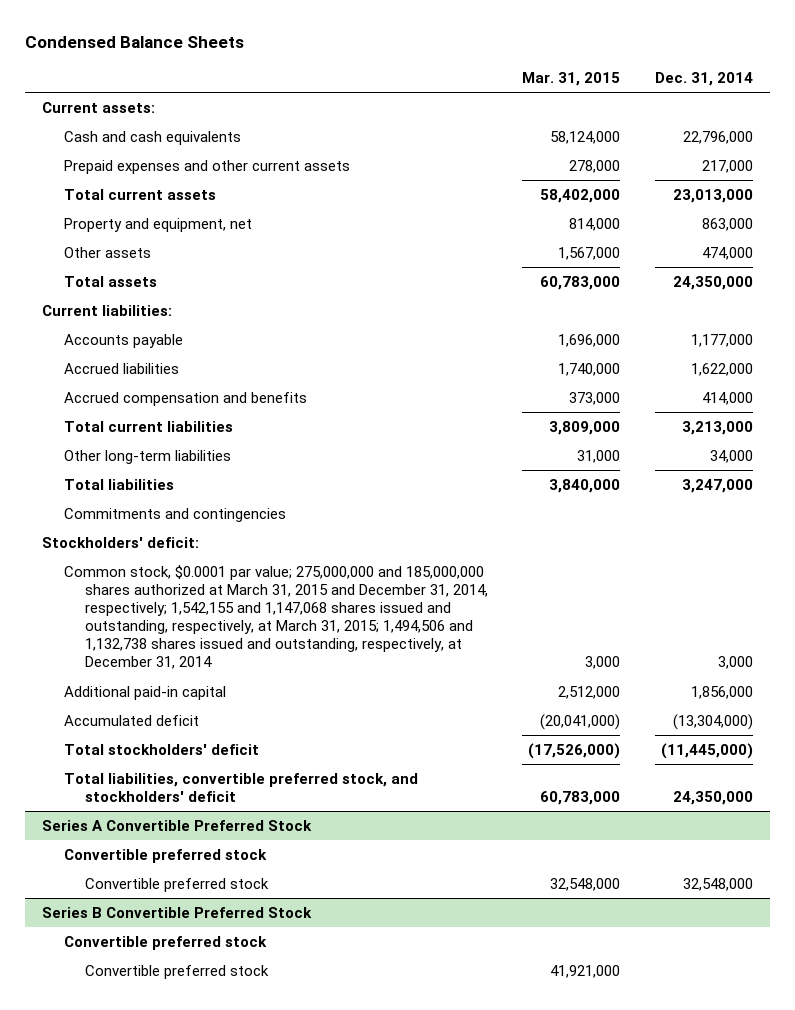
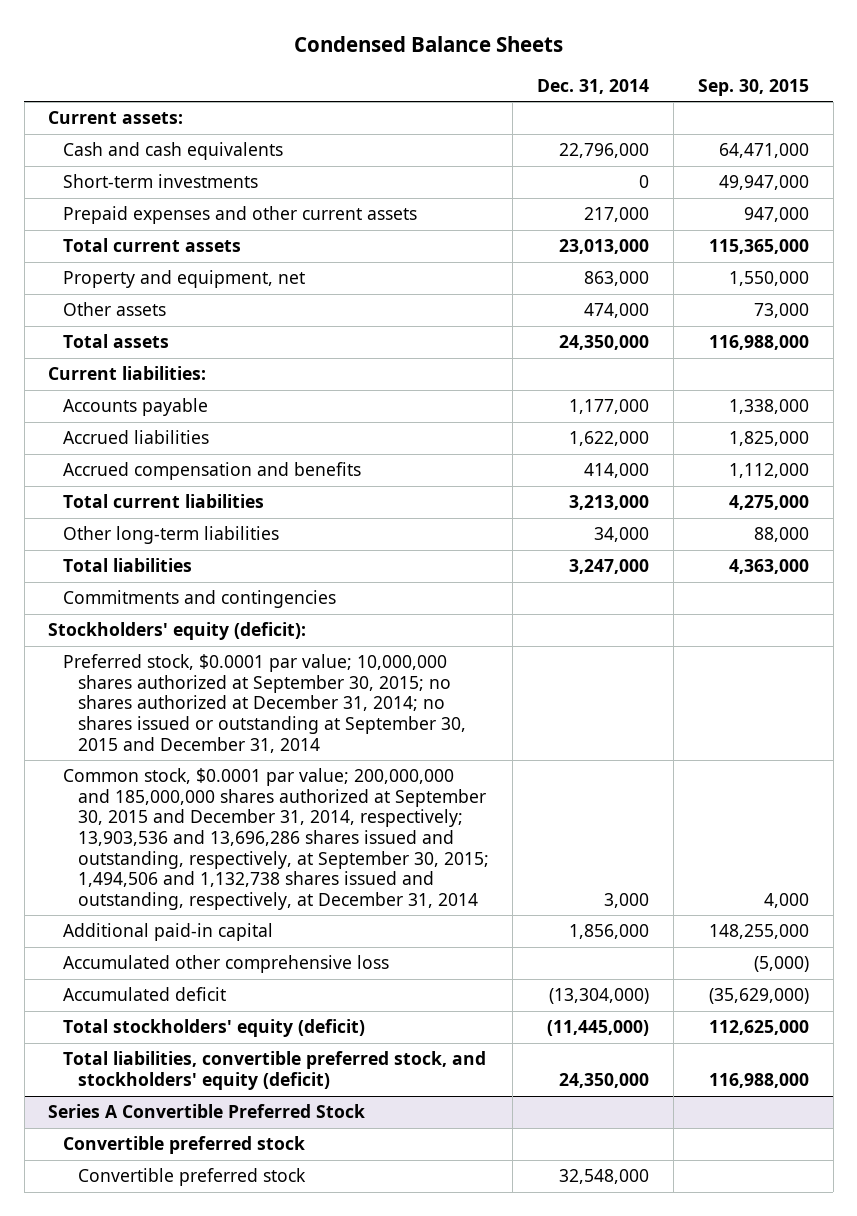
- | Mar. 31, 2015 | Dec. 31, 2014
+ | Dec. 31, 2014 | Sep. 30, 2015
+ Short-term investments | 0 | 49,947,000
- Stockholders' deficit:
- Common stock, $0.0001 par value; 275,000,000 and 185,000,000 shares authorized at March 31, 2015 and December 31, 2014, respectively; 1,542,155 and 1,147,068 shares issued and outstanding, respectively, at March 31, 2015; 1,494,506 and 1,132,738 shares issued and outstanding, respectively, at December 31, 2014 | 3,000 | 3,000
+ Stockholders' equity (deficit):
+ Preferred stock, $0.0001 par value; 10,000,000 shares authorized at September 30, 2015; no shares authorized at December 31, 2014; no shares issued or outstanding at September 30, 2015 and December 31, 2014
+ Common stock, $0.0001 par value; 200,000,000 and 185,000,000 shares authorized at September 30, 2015 and December 31, 2014, respectively; 13,903,536 and 13,696,286 shares issued and outstanding, respectively, at September 30, 2015; 1,494,506 and 1,132,738 shares issued and outstanding, respectively, at December 31, 2014 | 3,000 | 4,000
+ Accumulated other comprehensive loss | | (5,000)
- Total stockholders' deficit | (17,526,000) | (11,445,000)
- Total liabilities, convertible preferred stock, and stockholders' deficit | 60,783,000 | 24,350,000
+ Total stockholders' equity (deficit) | (11,445,000) | 112,625,000
+ Total liabilities, convertible preferred stock, and stockholders' equity (deficit) | 24,350,000 | 116,988,000
- Series B Convertible Preferred Stock
- Convertible preferred stock
- Convertible preferred stock | 41,921,000 |

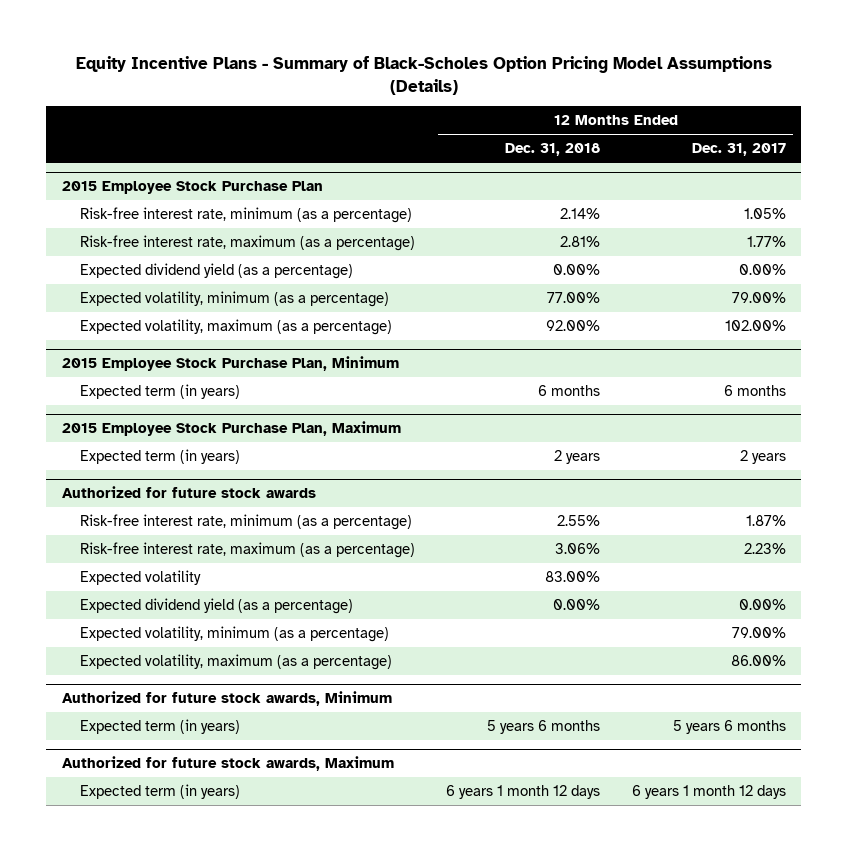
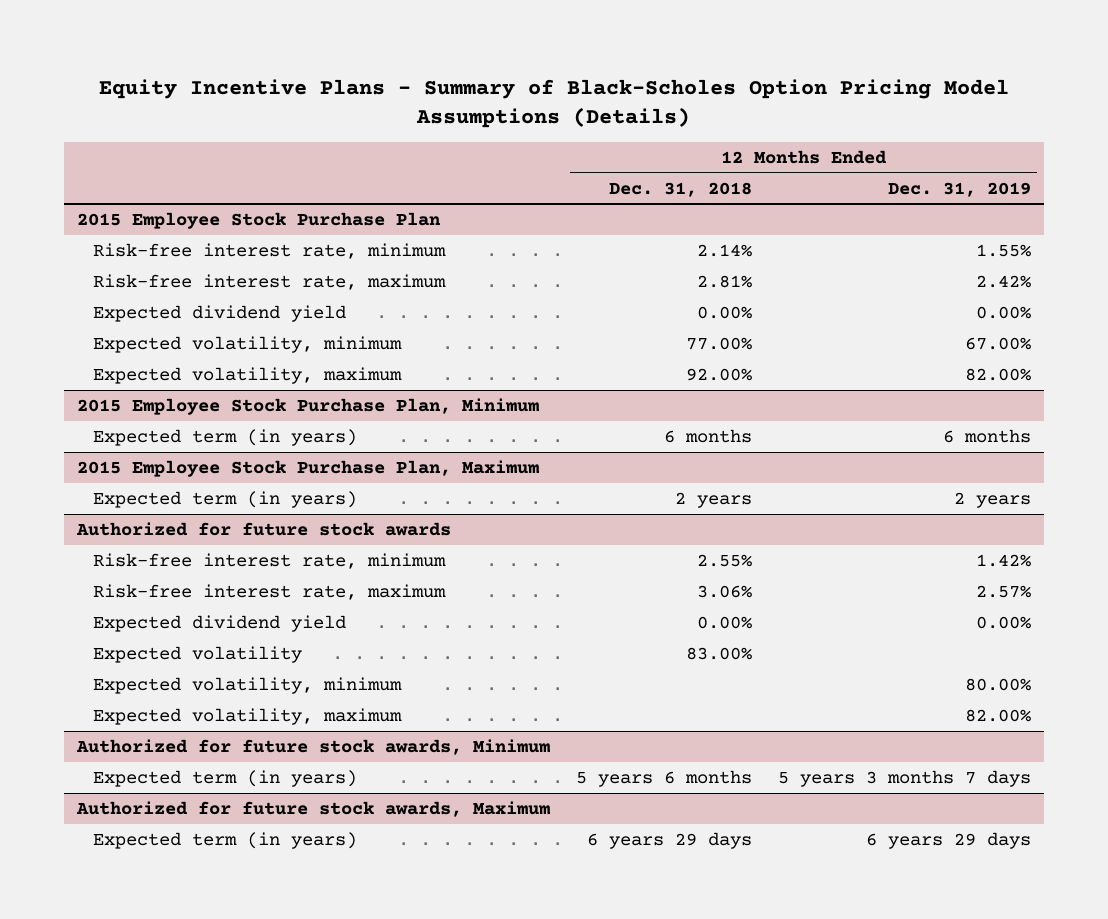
- | 12 Months Ended Dec. 31, 2018 | 12 Months Ended Dec. 31, 2017
+ | 12 Months Ended Dec. 31, 2018 | 12 Months Ended Dec. 31, 2019
@ 2015 Employee Stock Purchase Plan
- Risk-free interest rate, minimum (as a percentage) | 2.14% | 1.05%
- Risk-free interest rate, maximum (as a percentage) | 2.81% | 1.77%
- Expected dividend yield (as a percentage) | 0.00% | 0.00%
- Expected volatility, minimum (as a percentage) | 77.00% | 79.00%
- Expected volatility, maximum (as a percentage) | 92.00% | 102.00%
+ Risk-free interest rate, minimum | 2.14% | 1.55%
+ Risk-free interest rate, maximum | 2.81% | 2.42%
+ Expected dividend yield | 0.00% | 0.00%
+ Expected volatility, minimum | 77.00% | 67.00%
+ Expected volatility, maximum | 92.00% | 82.00%
@ Authorized for future stock awards
- Risk-free interest rate, minimum (as a percentage) | 2.55% | 1.87%
- Risk-free interest rate, maximum (as a percentage) | 3.06% | 2.23%
+ Risk-free interest rate, minimum | 2.55% | 1.42%
+ Risk-free interest rate, maximum | 3.06% | 2.57%
+ Expected dividend yield | 0.00% | 0.00%
- Expected dividend yield (as a percentage) | 0.00% | 0.00%
- Expected volatility, minimum (as a percentage) | | 79.00%
- Expected volatility, maximum (as a percentage) | | 86.00%
+ Expected volatility, minimum | | 80.00%
+ Expected volatility, maximum | | 82.00%
@ Authorized for future stock awards, Maximum
- Expected term (in years) | 6 years 1 month 12 days | 6 years 1 month 12 days
+ Expected term (in years) | 6 years 29 days | 6 years 29 days

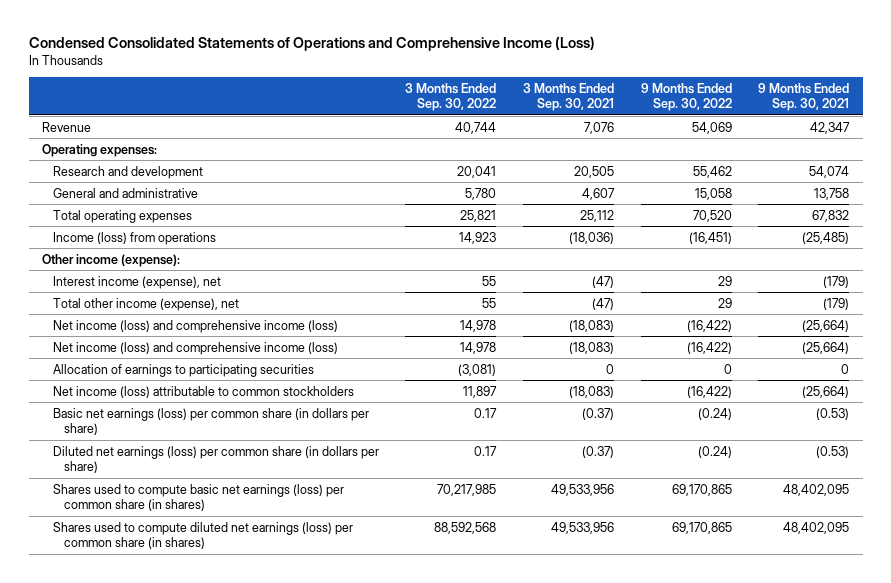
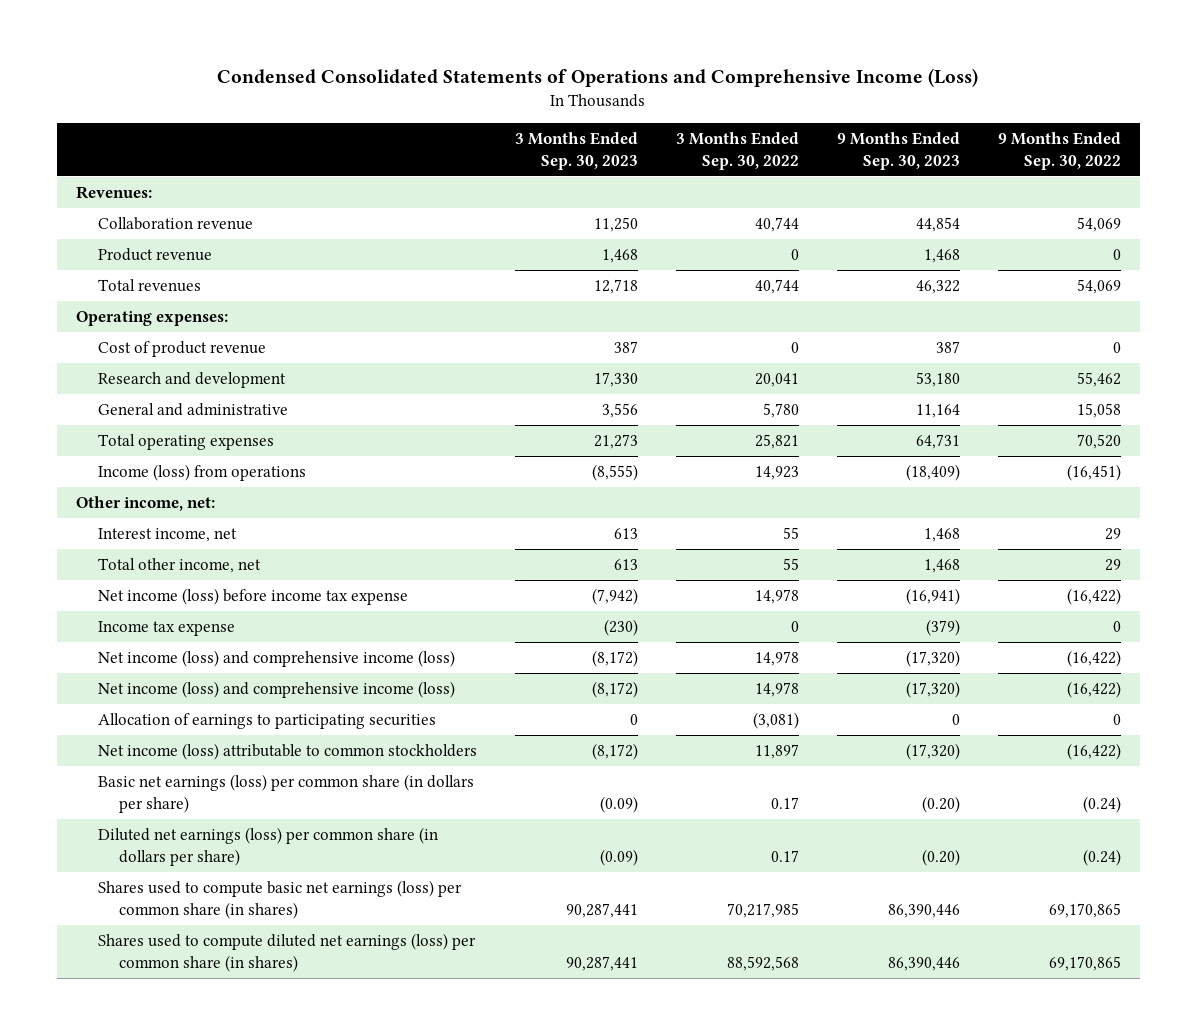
- | 3 Months Ended Sep. 30, 2022 | 3 Months Ended Sep. 30, 2021 | 9 Months Ended Sep. 30, 2022 | 9 Months Ended Sep. 30, 2021
+ | 3 Months Ended Sep. 30, 2023 | 3 Months Ended Sep. 30, 2022 | 9 Months Ended Sep. 30, 2023 | 9 Months Ended Sep. 30, 2022
- Revenue | 40,744 | 7,076 | 54,069 | 42,347
+ Revenues:
+ Collaboration revenue | 11,250 | 40,744 | 44,854 | 54,069
+ Product revenue | 1,468 | 0 | 1,468 | 0
+ Total revenues | 12,718 | 40,744 | 46,322 | 54,069
+ Cost of product revenue | 387 | 0 | 387 | 0
- Other income (expense):
- Interest income (expense), net | 55 | (47) | 29 | (179)
- Total other income (expense), net | 55 | (47) | 29 | (179)
+ Other income, net:
+ Interest income, net | 613 | 55 | 1,468 | 29
+ Total other income, net | 613 | 55 | 1,468 | 29
+ Net income (loss) before income tax expense | (7,942) | 14,978 | (16,941) | (16,422)
+ Income tax expense | (230) | 0 | (379) | 0

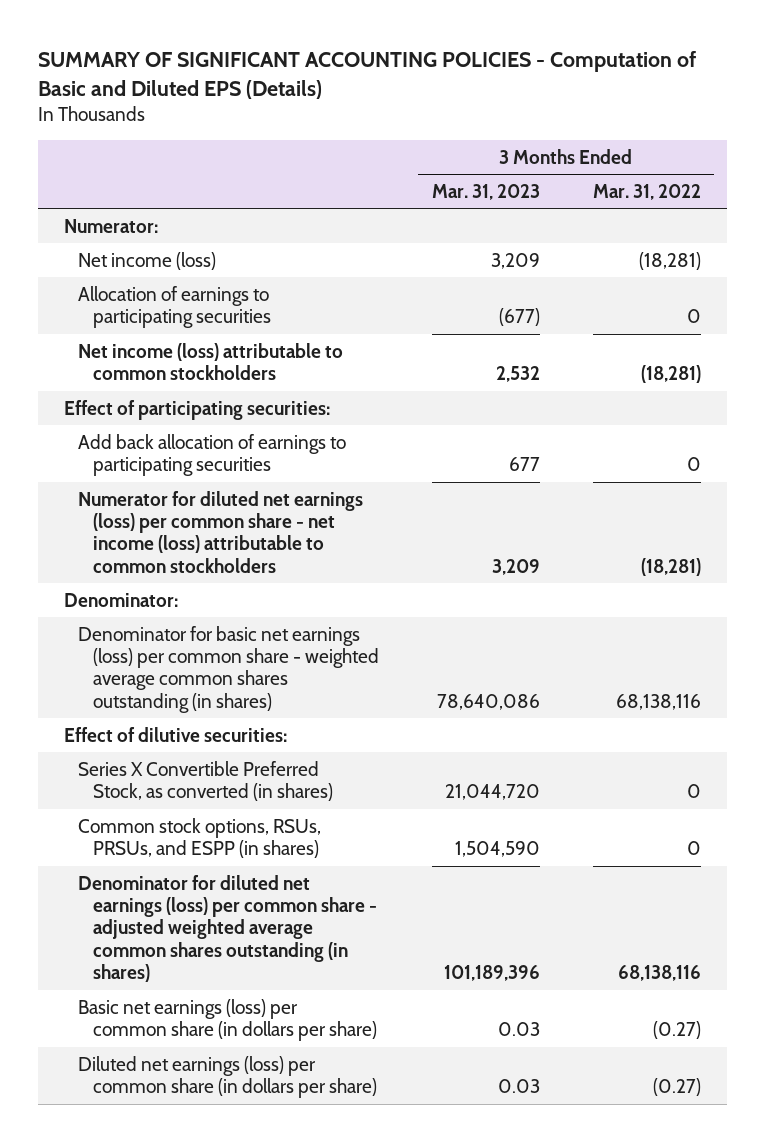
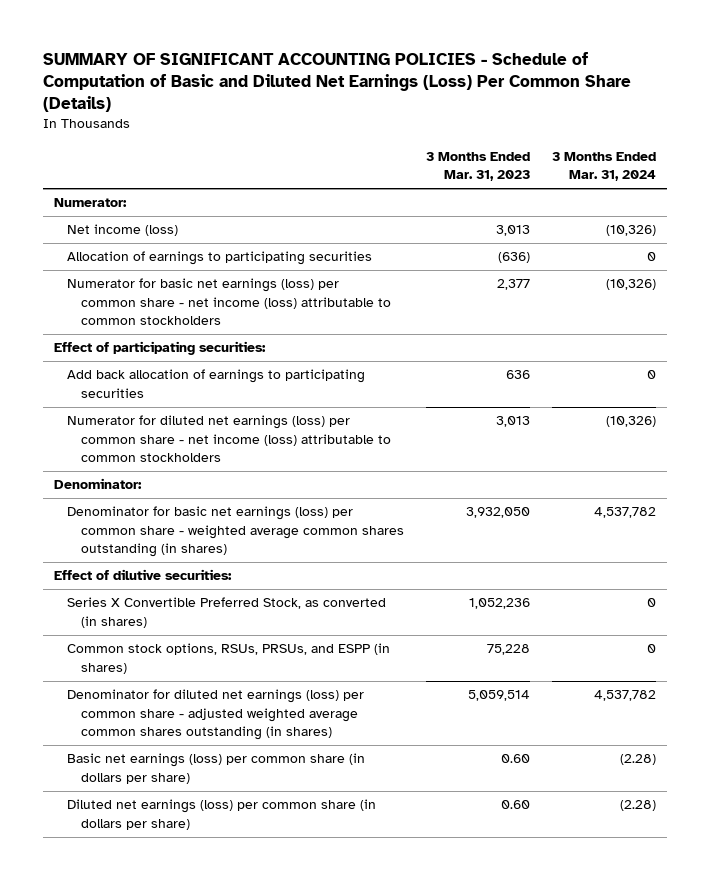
- SUMMARY OF SIGNIFICANT ACCOUNTING POLICIES - Computation of Basic and Diluted EPS (Details)
+ SUMMARY OF SIGNIFICANT ACCOUNTING POLICIES - Schedule of Computation of Basic and Diluted Net Earnings (Loss) Per Common Share (Details)
- | 3 Months Ended Mar. 31, 2023 | 3 Months Ended Mar. 31, 2022
+ | 3 Months Ended Mar. 31, 2023 | 3 Months Ended Mar. 31, 2024
- Net income (loss) | 3,209 | (18,281)
- Allocation of earnings to participating securities | (677) | 0
- Net income (loss) attributable to common stockholders | 2,532 | (18,281)
+ Net income (loss) | 3,013 | (10,326)
+ Allocation of earnings to participating securities | (636) | 0
+ Numerator for basic net earnings (loss) per common share - net income (loss) attributable to common stockholders | 2,377 | (10,326)
- Add back allocation of earnings to participating securities | 677 | 0
- Numerator for diluted net earnings (loss) per common share - net income (loss) attributable to common stockholders | 3,209 | (18,281)
+ Add back allocation of earnings to participating securities | 636 | 0
+ Numerator for diluted net earnings (loss) per common share - net income (loss) attributable to common stockholders | 3,013 | (10,326)
- Denominator for basic net earnings (loss) per common share - weighted average common shares outstanding (in shares) | 78,640,086 | 68,138,116
+ Denominator for basic net earnings (loss) per common share - weighted average common shares outstanding (in shares) | 3,932,050 | 4,537,782
- Series X Convertible Preferred Stock, as converted (in shares) | 21,044,720 | 0
- Common stock options, RSUs, PRSUs, and ESPP (in shares) | 1,504,590 | 0
- Denominator for diluted net earnings (loss) per common share - adjusted weighted average common shares outstanding (in shares) | 101,189,396 | 68,138,116
- Basic net earnings (loss) per common share (in dollars per share) | 0.03 | (0.27)
- Diluted net earnings (loss) per common share (in dollars per share) | 0.03 | (0.27)
+ Series X Convertible Preferred Stock, as converted (in shares) | 1,052,236 | 0
+ Common stock options, RSUs, PRSUs, and ESPP (in shares) | 75,228 | 0
+ Denominator for diluted net earnings (loss) per common share - adjusted weighted average common shares outstanding (in shares) | 5,059,514 | 4,537,782
+ Basic net earnings (loss) per common share (in dollars per share) | 0.60 | (2.28)
+ Diluted net earnings (loss) per common share (in dollars per share) | 0.60 | (2.28)

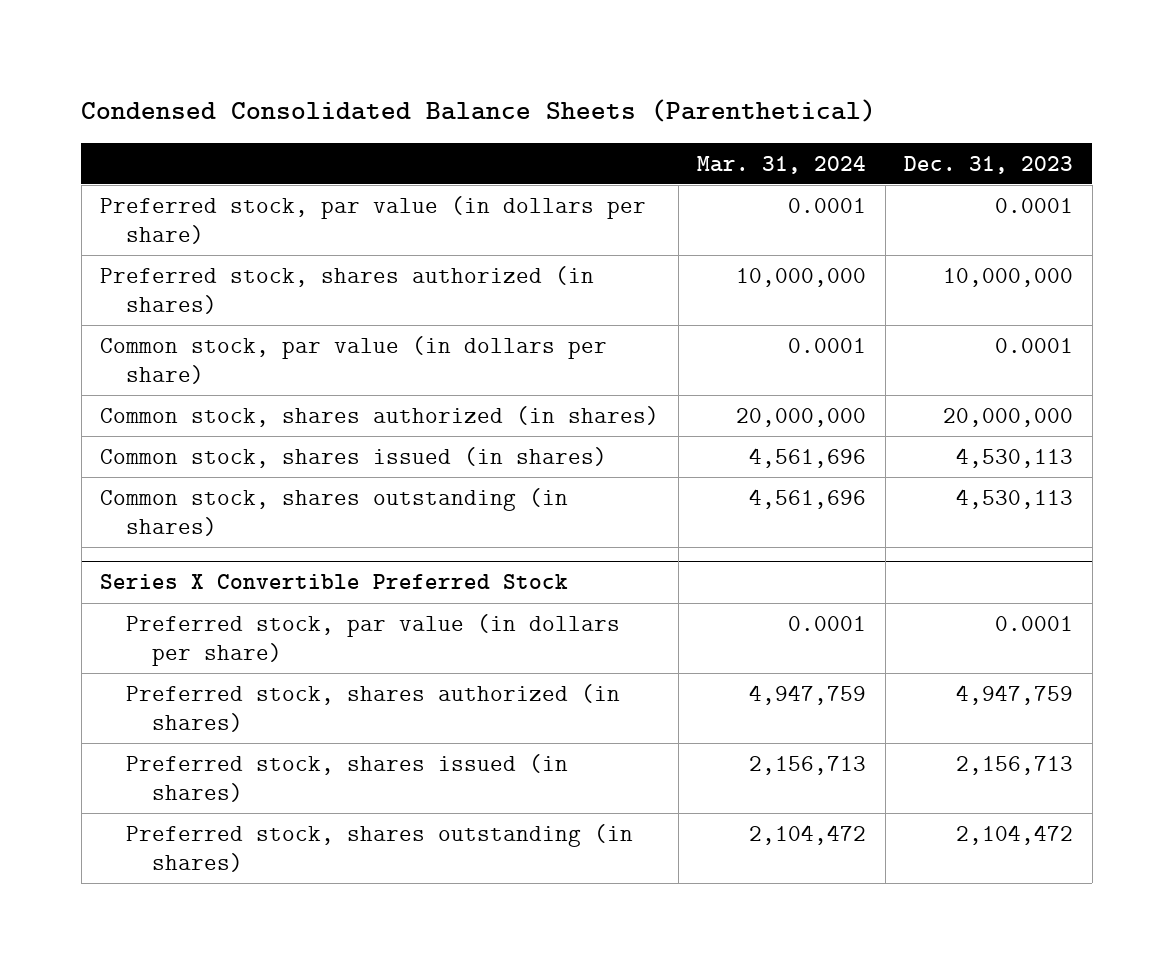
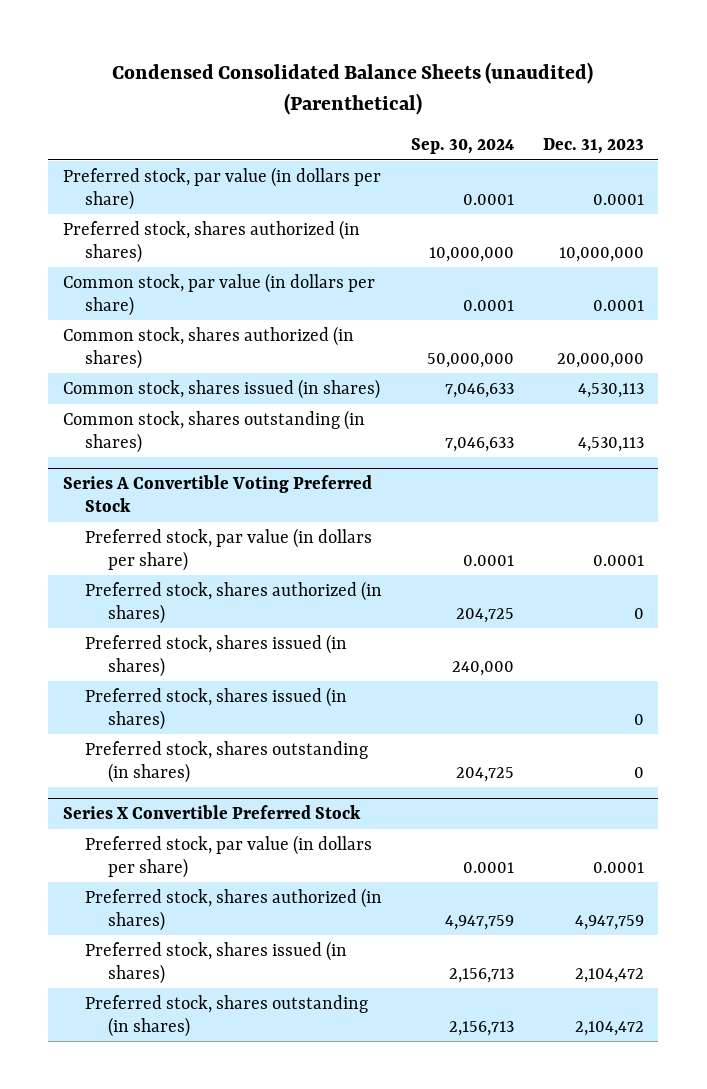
- Condensed Consolidated Balance Sheets (Parenthetical)
+ Condensed Consolidated Balance Sheets (unaudited) (Parenthetical)
- | Mar. 31, 2024 | Dec. 31, 2023
+ | Sep. 30, 2024 | Dec. 31, 2023
+ Series A Convertible Voting Preferred Stock
+ Preferred stock, par value (in dollars per share) | 0.0001 | 0.0001
+ Preferred stock, shares authorized (in shares) | 204,725 | 0
+ Preferred stock, shares issued (in shares) | 240,000 |
+ Preferred stock, shares issued (in shares) | | 0
+ Preferred stock, shares outstanding (in shares) | 204,725 | 0
@ Series X Convertible Preferred Stock
- Preferred stock, shares issued (in shares) | 2,156,713 | 2,156,713
+ Preferred stock, shares issued (in shares) | 2,156,713 | 2,104,472

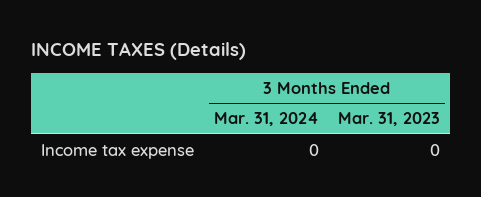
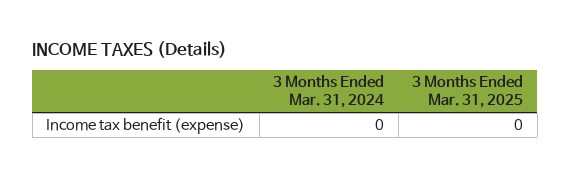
- | 3 Months Ended Mar. 31, 2024 | 3 Months Ended Mar. 31, 2023
+ | 3 Months Ended Mar. 31, 2024 | 3 Months Ended Mar. 31, 2025
- Income tax expense | 0 | 0
+ Income tax benefit (expense) | 0 | 0

